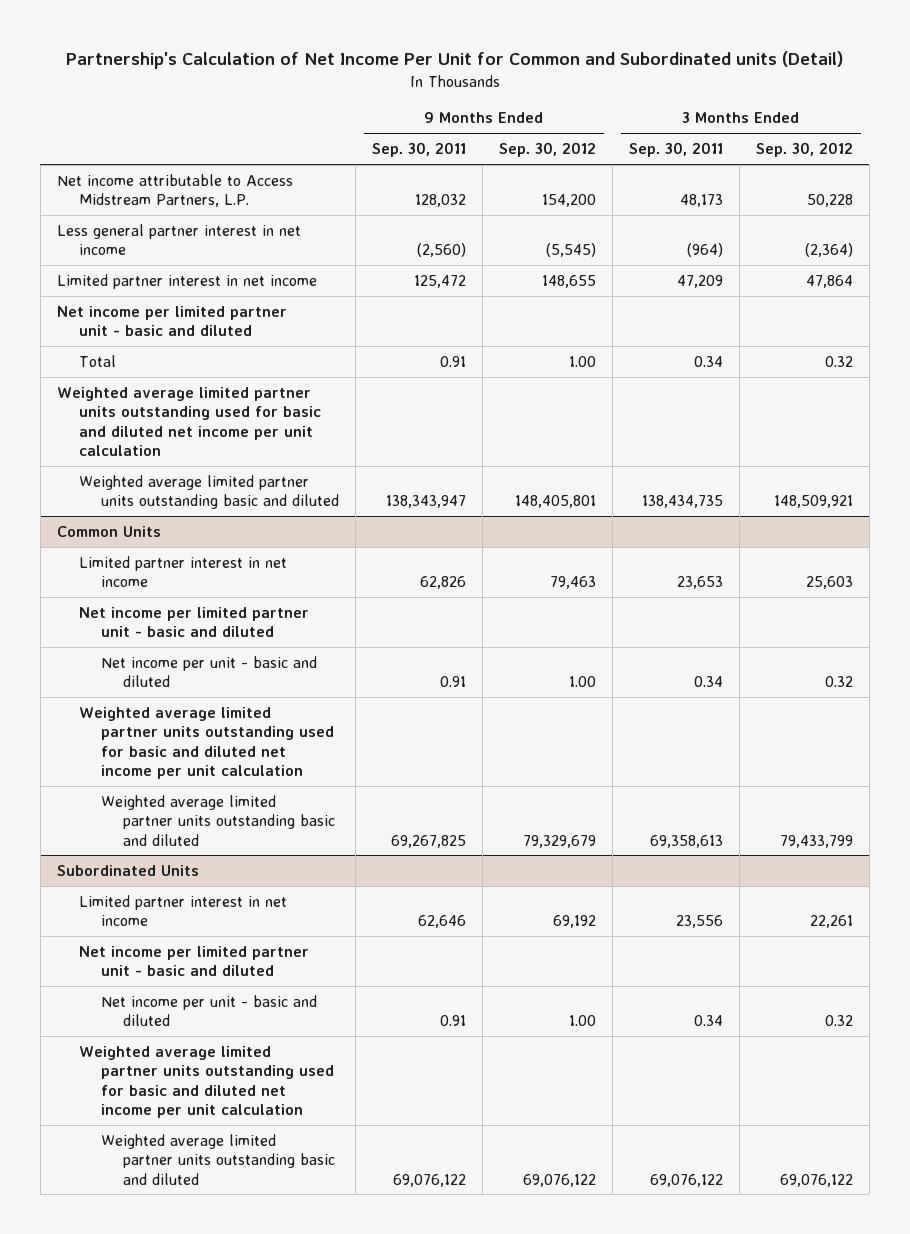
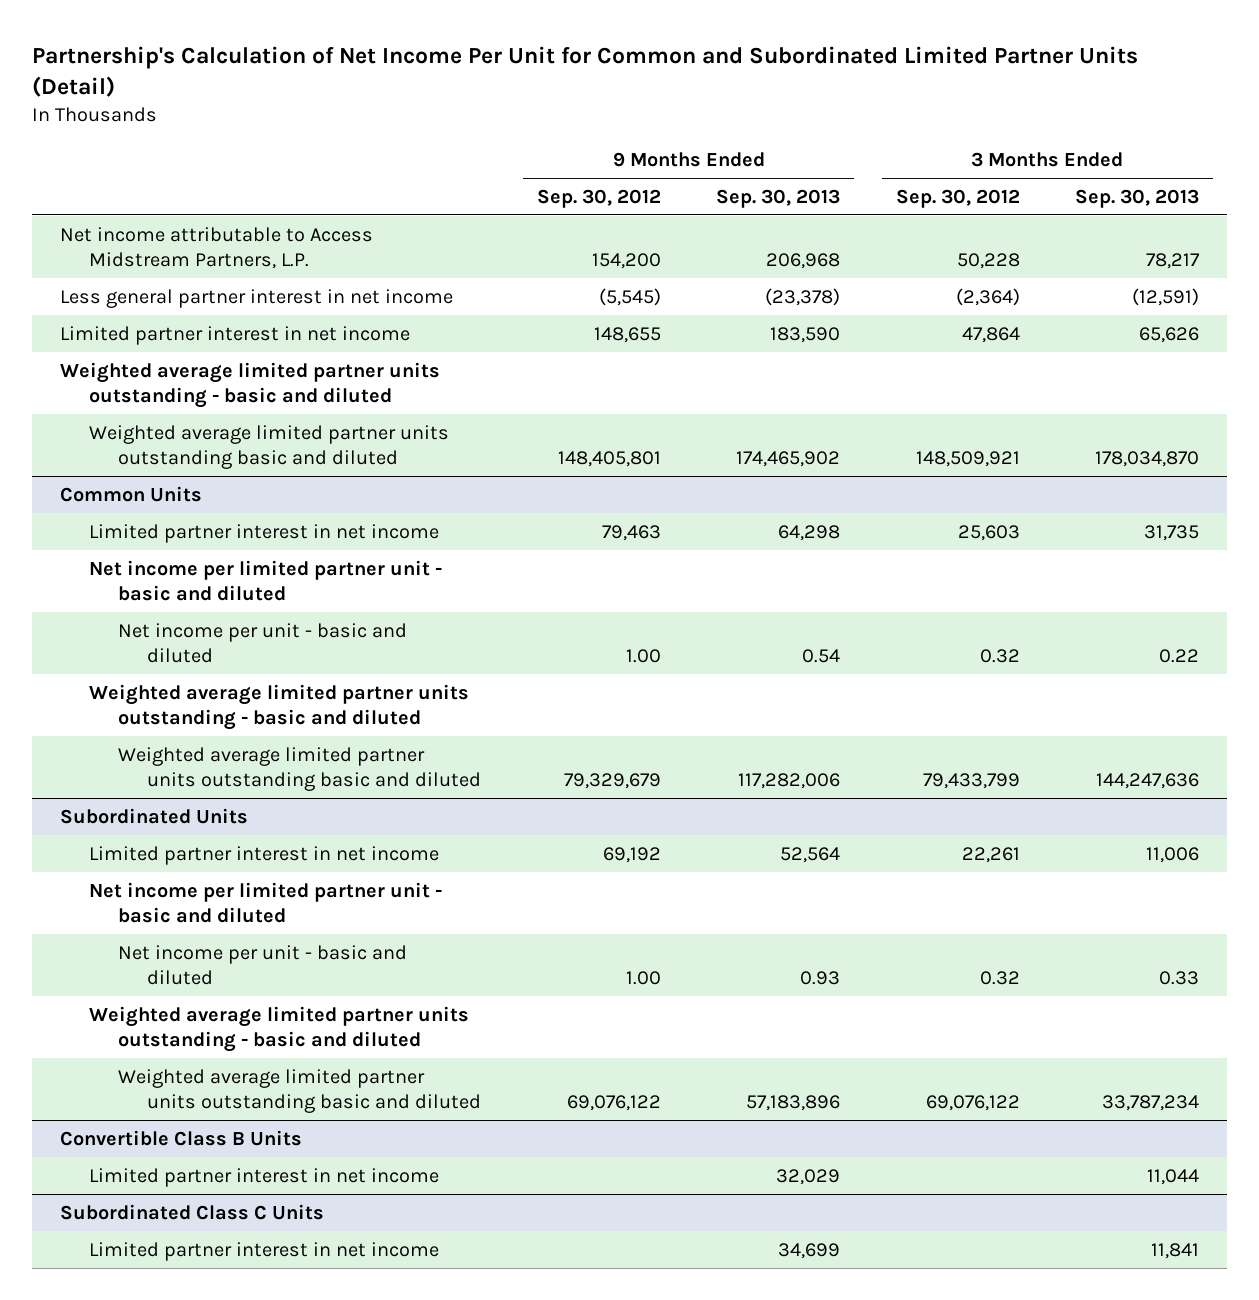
- Partnership's Calculation of Net Income Per Unit for Common and Subordinated units (Detail)
+ Partnership's Calculation of Net Income Per Unit for Common and Subordinated Limited Partner Units (Detail)
- | 9 Months Ended Sep. 30, 2011 | 9 Months Ended Sep. 30, 2012 | 3 Months Ended Sep. 30, 2011 | 3 Months Ended Sep. 30, 2012
+ | 9 Months Ended Sep. 30, 2012 | 9 Months Ended Sep. 30, 2013 | 3 Months Ended Sep. 30, 2012 | 3 Months Ended Sep. 30, 2013
- Net income per limited partner unit - basic and diluted
- Total | 0.91 | 1.00 | 0.34 | 0.32
- Weighted average limited partner units outstanding used for basic and diluted net income per unit calculation
+ Weighted average limited partner units outstanding - basic and diluted
@ Common Units
- Weighted average limited partner units outstanding used for basic and diluted net income per unit calculation
+ Weighted average limited partner units outstanding - basic and diluted
@ Subordinated Units
- Weighted average limited partner units outstanding used for basic and diluted net income per unit calculation
+ Weighted average limited partner units outstanding - basic and diluted
+ Convertible Class B Units
+ Limited partner interest in net income | | 32,029 | | 11,044
+ Subordinated Class C Units
+ Limited partner interest in net income | | 34,699 | | 11,841

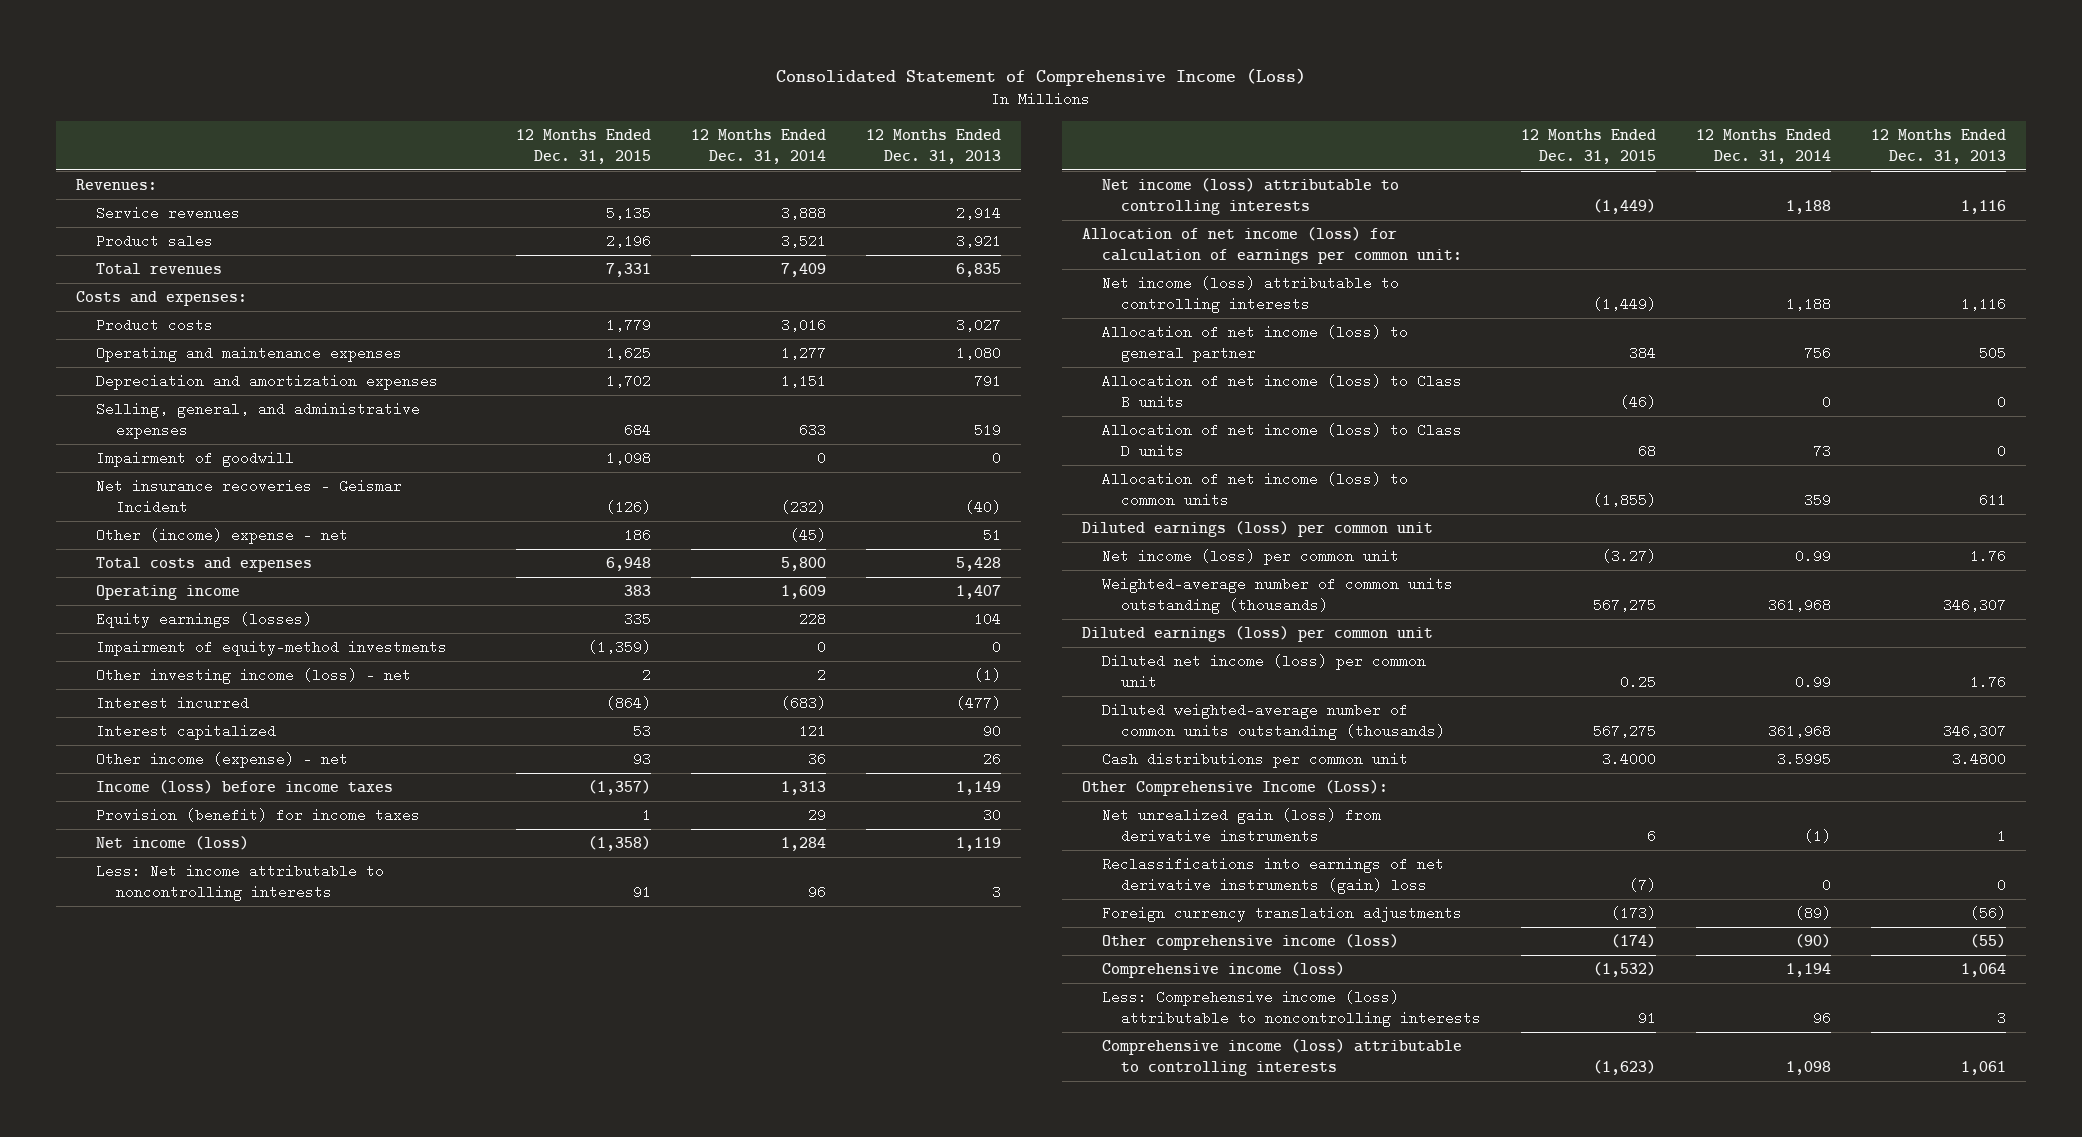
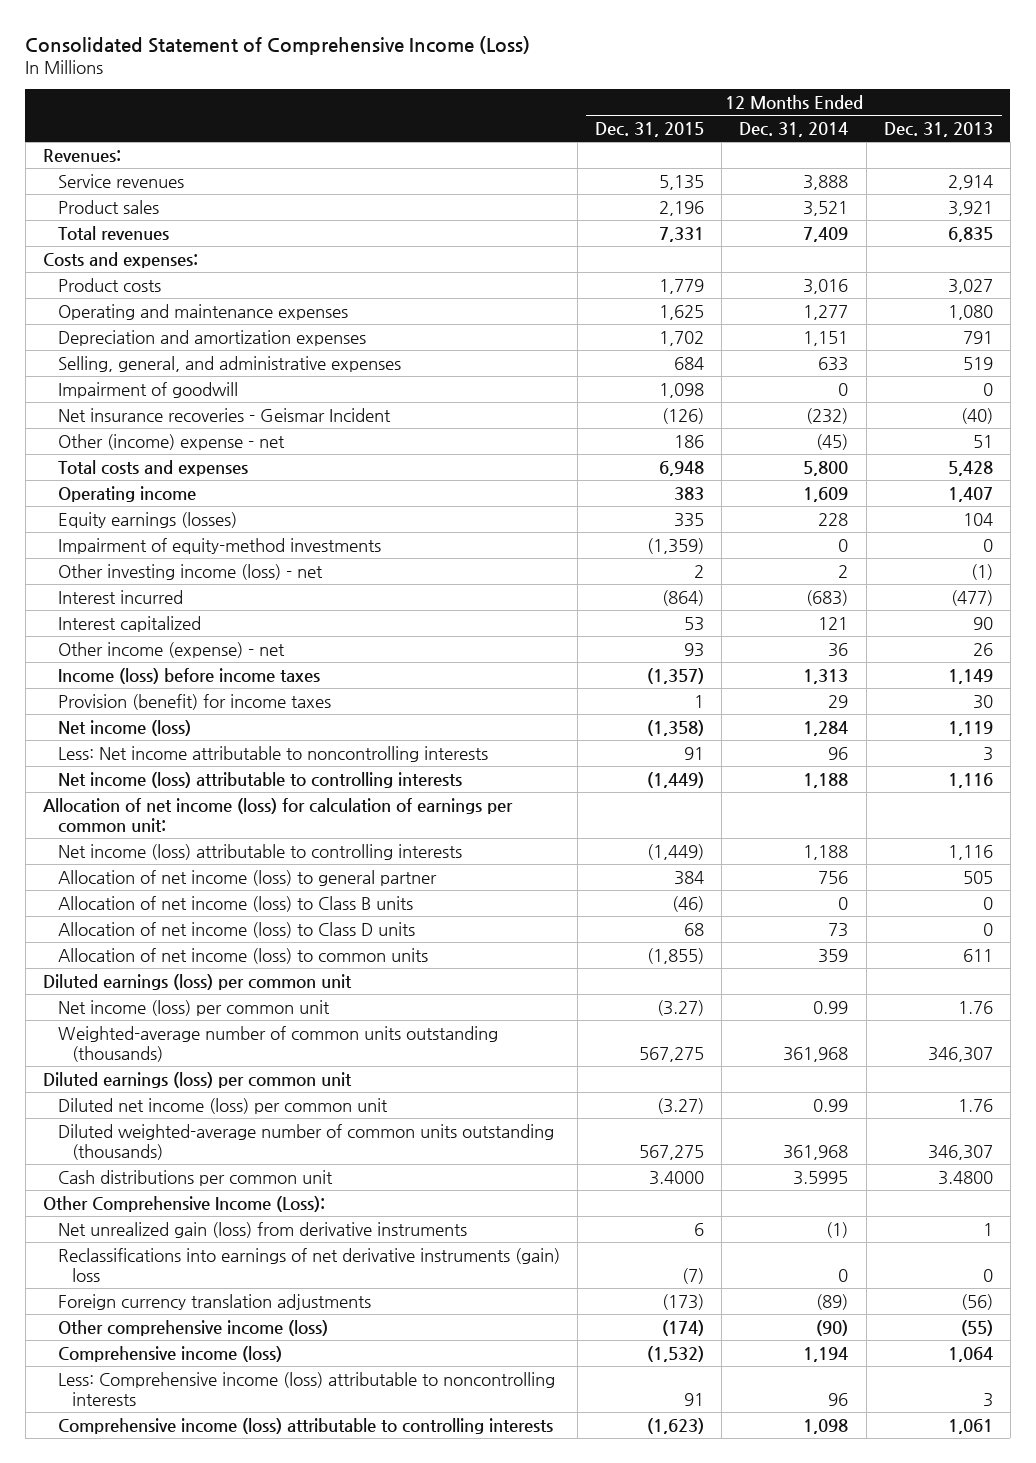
- Diluted net income (loss) per common unit | 0.25 | 0.99 | 1.76
+ Diluted net income (loss) per common unit | (3.27) | 0.99 | 1.76

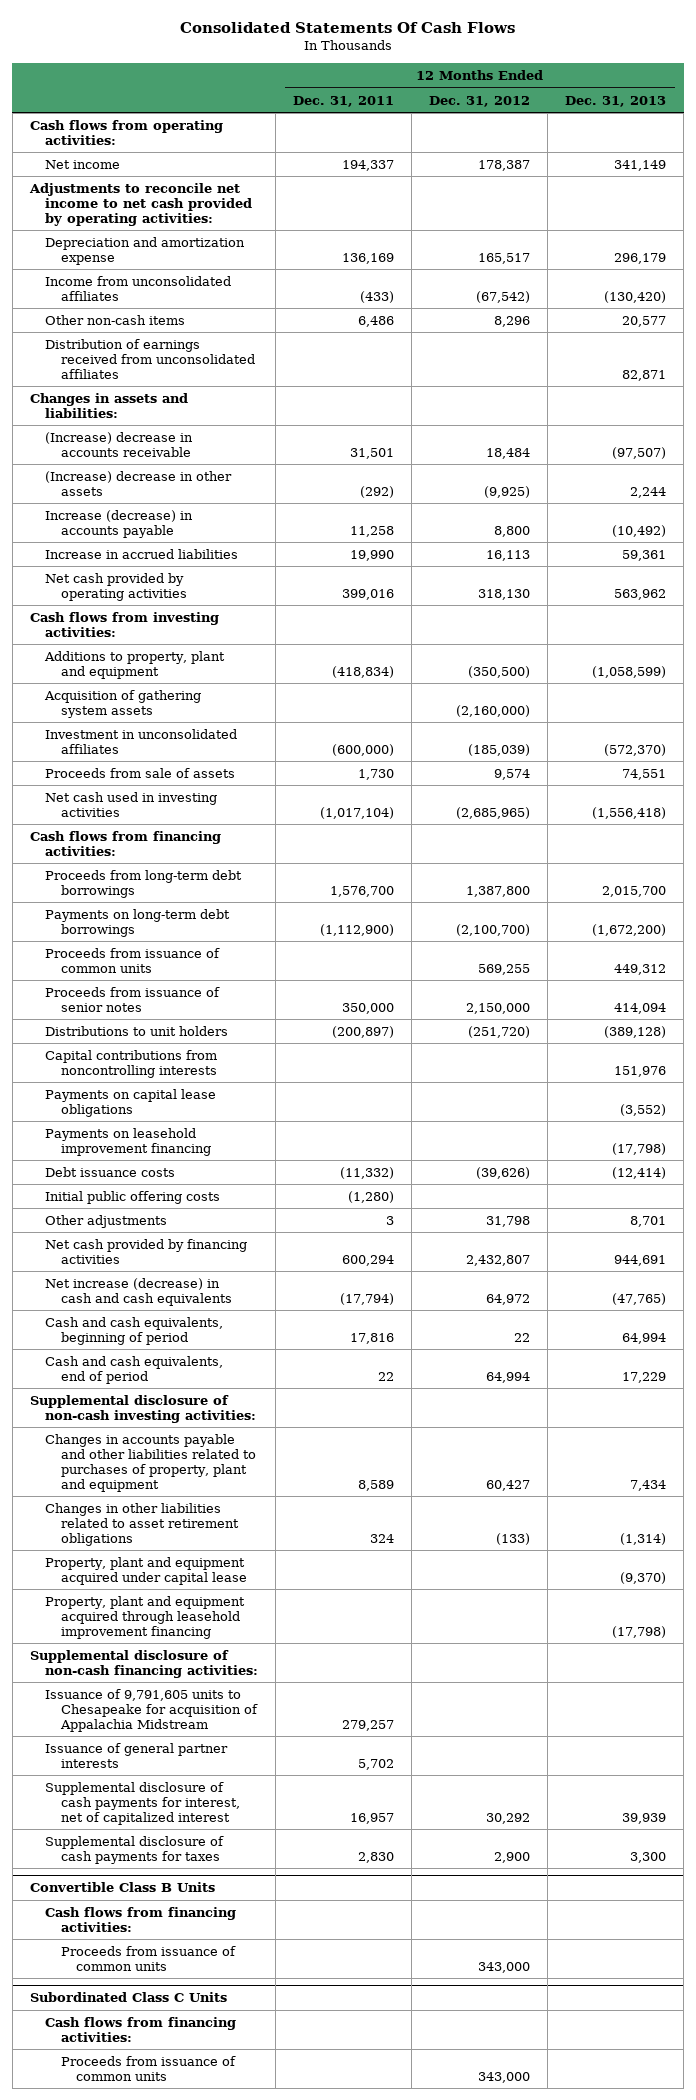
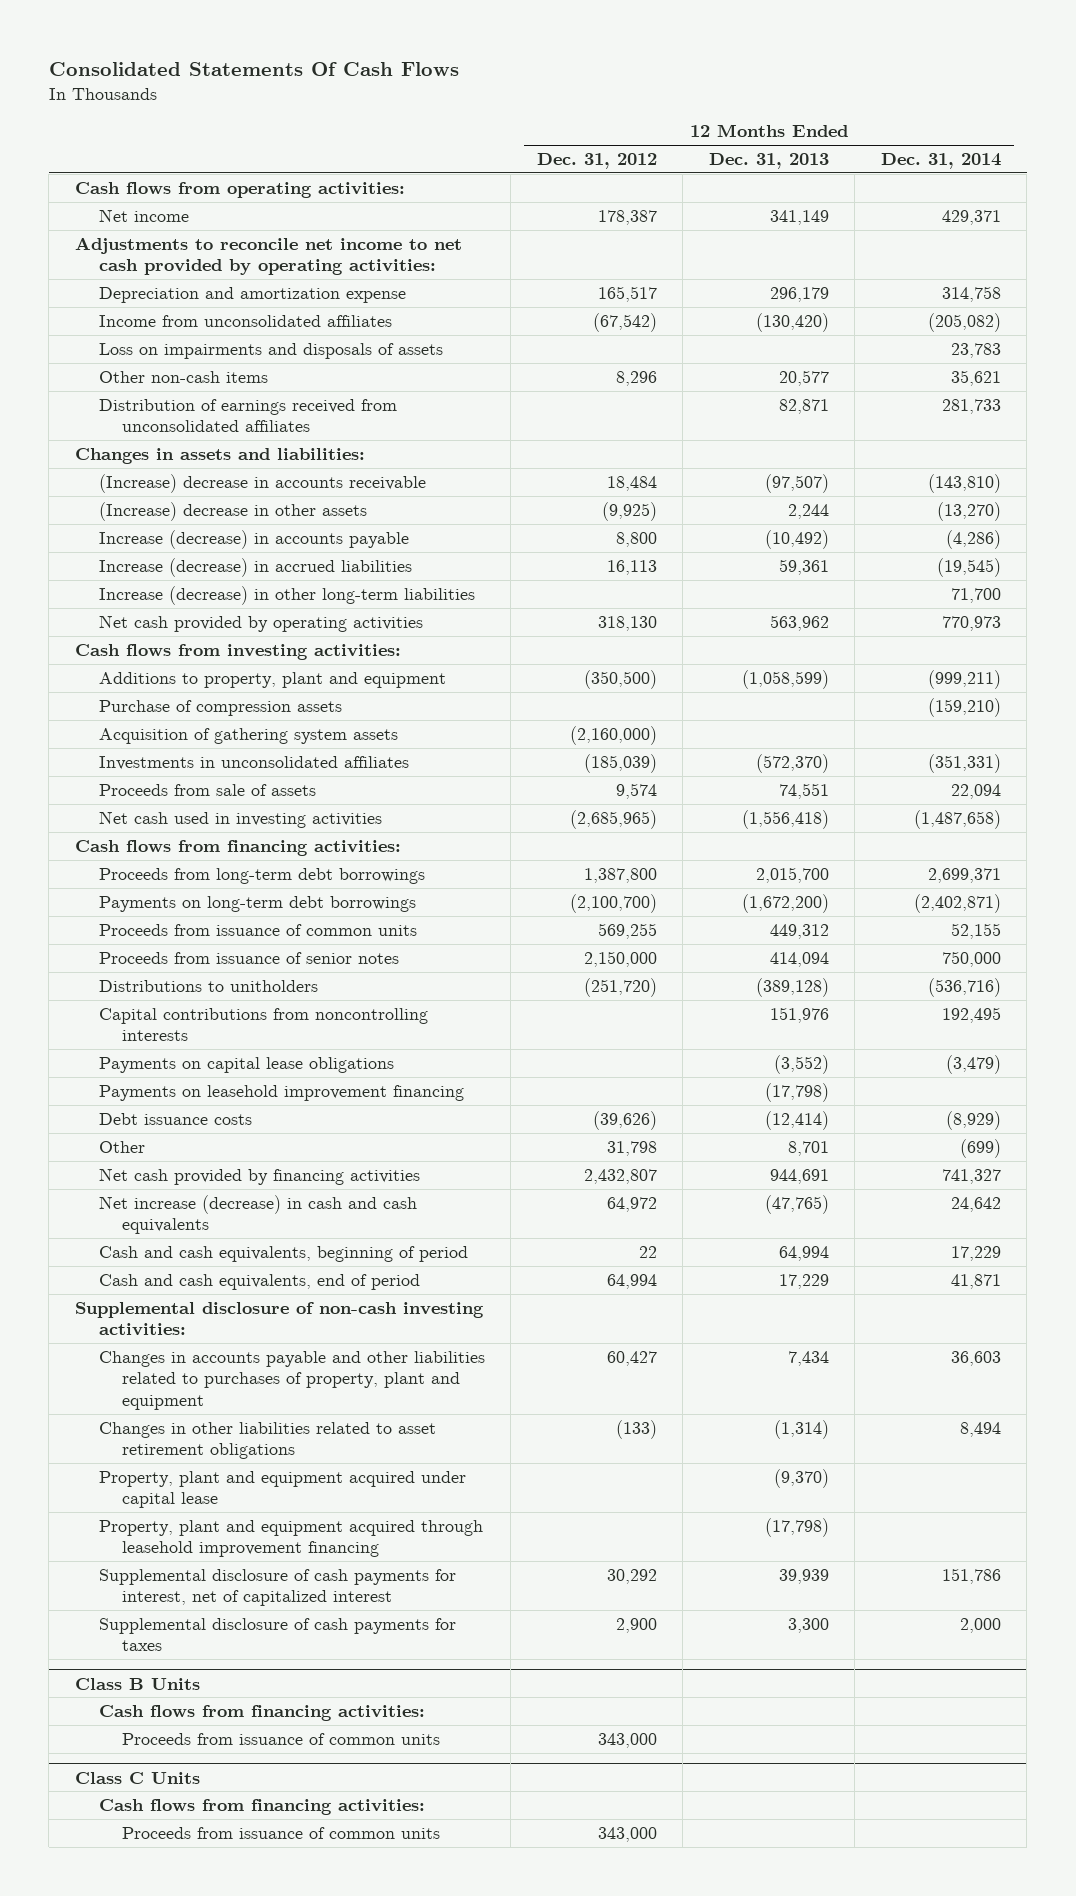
- | 12 Months Ended Dec. 31, 2011 | 12 Months Ended Dec. 31, 2012 | 12 Months Ended Dec. 31, 2013
+ | 12 Months Ended Dec. 31, 2012 | 12 Months Ended Dec. 31, 2013 | 12 Months Ended Dec. 31, 2014
+ Loss on impairments and disposals of assets | | | 23,783
- Increase in accrued liabilities | 19,990 | 16,113 | 59,361
+ Increase (decrease) in accrued liabilities | 16,113 | 59,361 | (19,545)
+ Increase (decrease) in other long-term liabilities | | | 71,700
+ Purchase of compression assets | | | (159,210)
- Investment in unconsolidated affiliates | (600,000) | (185,039) | (572,370)
+ Investments in unconsolidated affiliates | (185,039) | (572,370) | (351,331)
- Distributions to unit holders | (200,897) | (251,720) | (389,128)
+ Distributions to unitholders | (251,720) | (389,128) | (536,716)
- Initial public offering costs | (1,280) | |
- Other adjustments | 3 | 31,798 | 8,701
+ Other | 31,798 | 8,701 | (699)
- Supplemental disclosure of non-cash financing activities:
- Issuance of 9,791,605 units to Chesapeake for acquisition of Appalachia Midstream | 279,257 | |
- Issuance of general partner interests | 5,702 | |
- Convertible Class B Units
+ Class B Units
- Subordinated Class C Units
+ Class C Units

